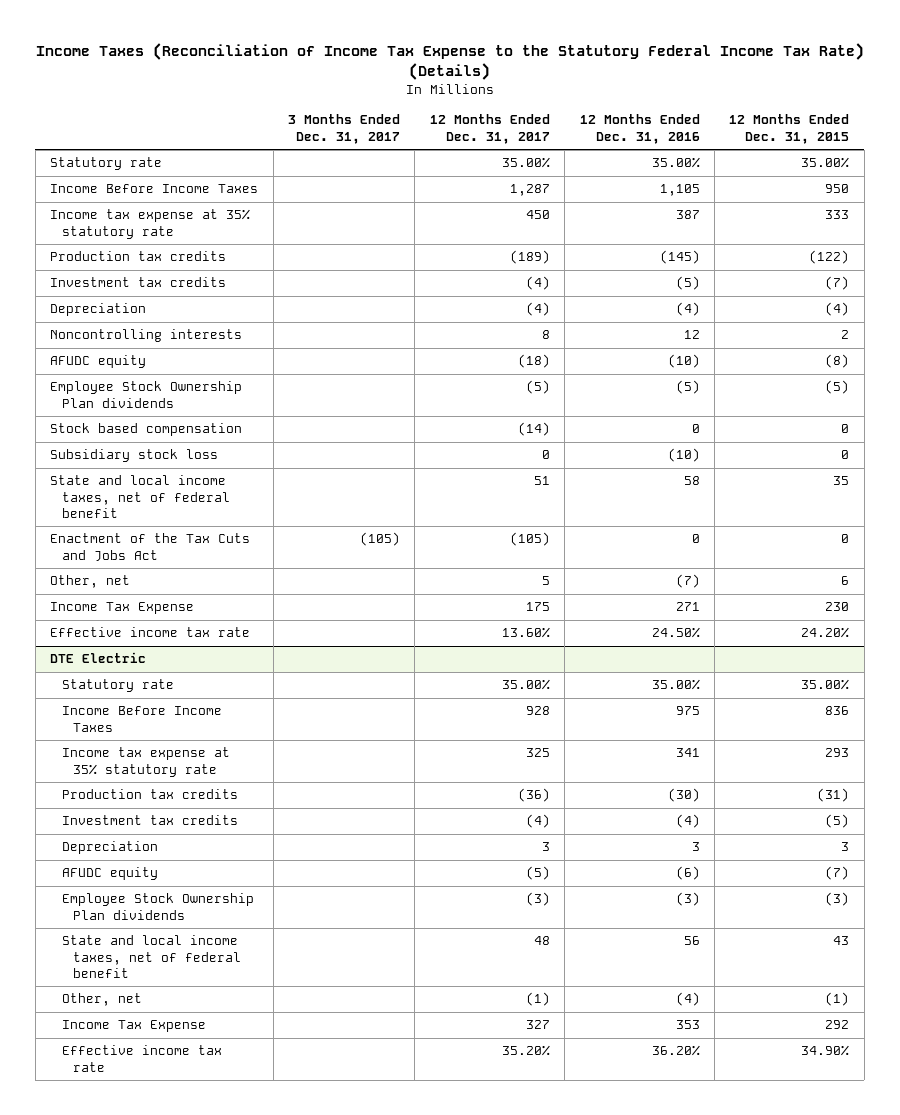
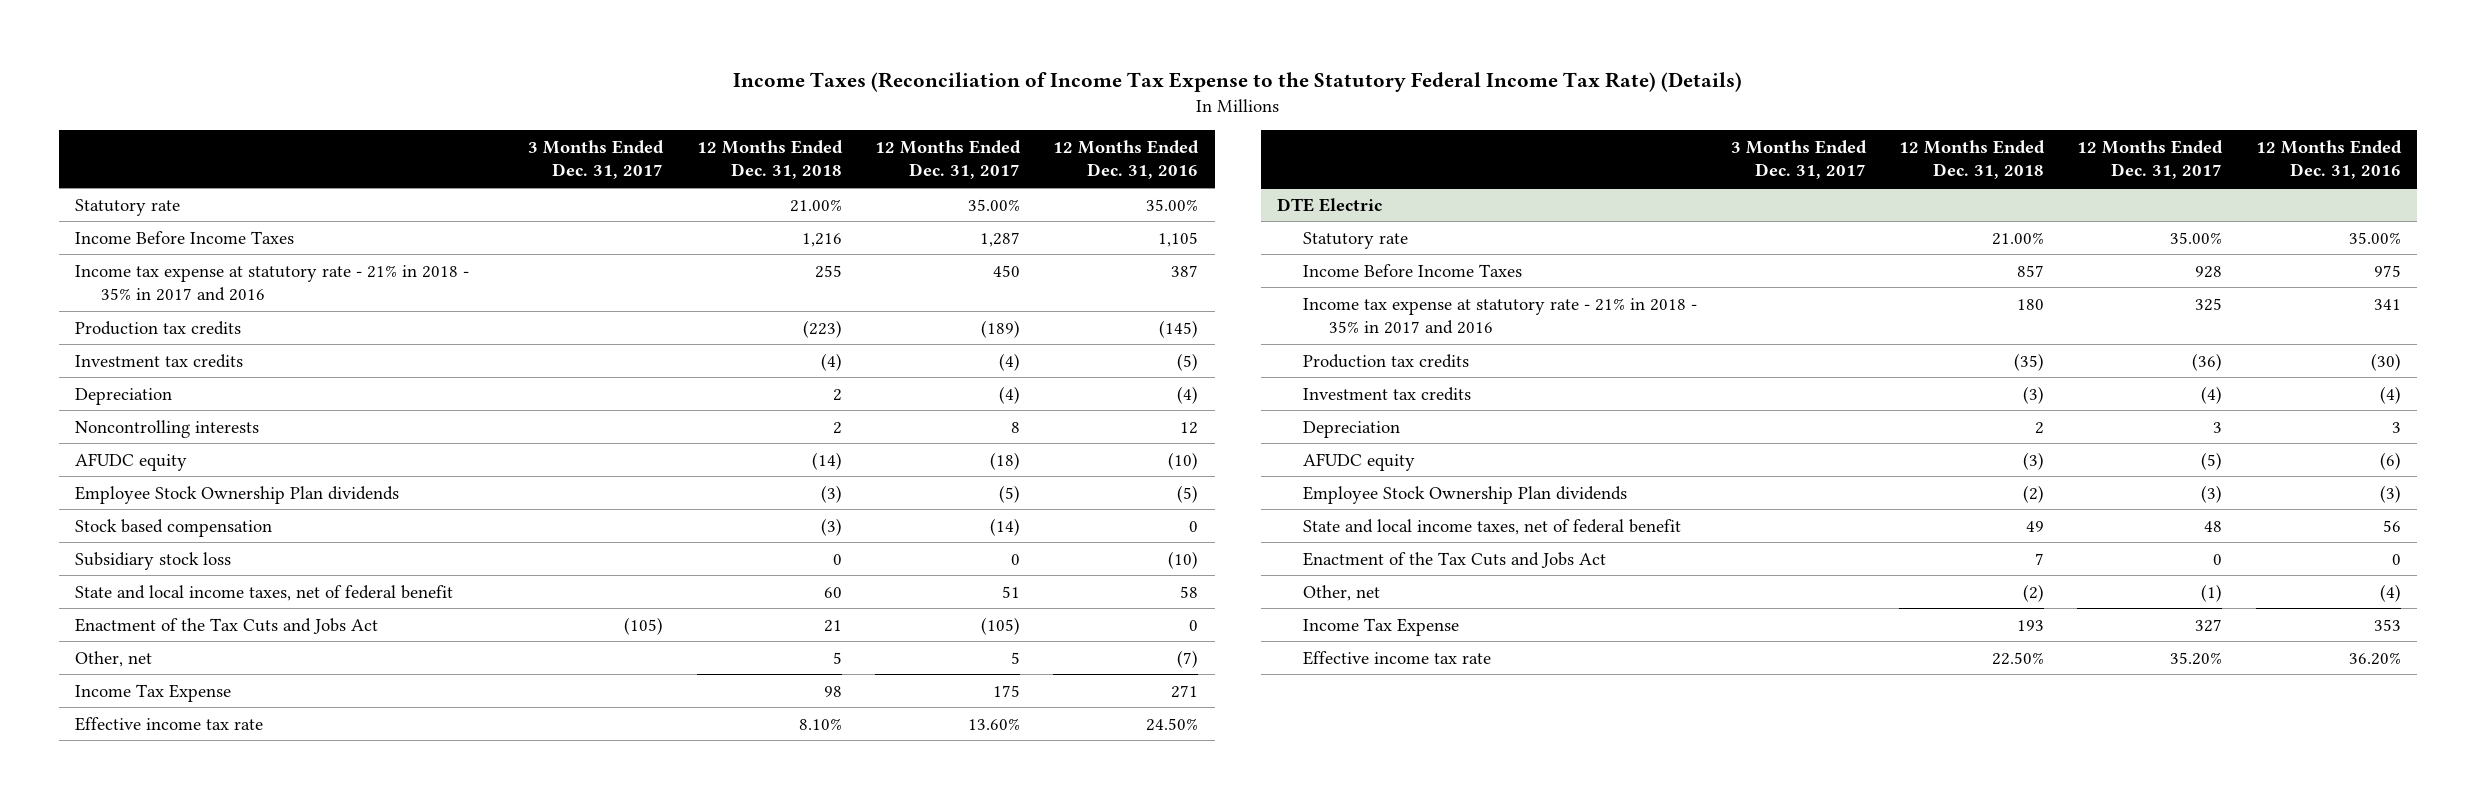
- | 3 Months Ended Dec. 31, 2017 | 12 Months Ended Dec. 31, 2017 | 12 Months Ended Dec. 31, 2016 | 12 Months Ended Dec. 31, 2015
+ | 3 Months Ended Dec. 31, 2017 | 12 Months Ended Dec. 31, 2018 | 12 Months Ended Dec. 31, 2017 | 12 Months Ended Dec. 31, 2016
- Income tax expense at 35% statutory rate | | 450 | 387 | 333
+ Income tax expense at statutory rate - 21% in 2018 - 35% in 2017 and 2016 | | 255 | 450 | 387
@ DTE Electric
- Income tax expense at 35% statutory rate | | 325 | 341 | 293
+ Income tax expense at statutory rate - 21% in 2018 - 35% in 2017 and 2016 | | 180 | 325 | 341
+ Enactment of the Tax Cuts and Jobs Act | | 7 | 0 | 0

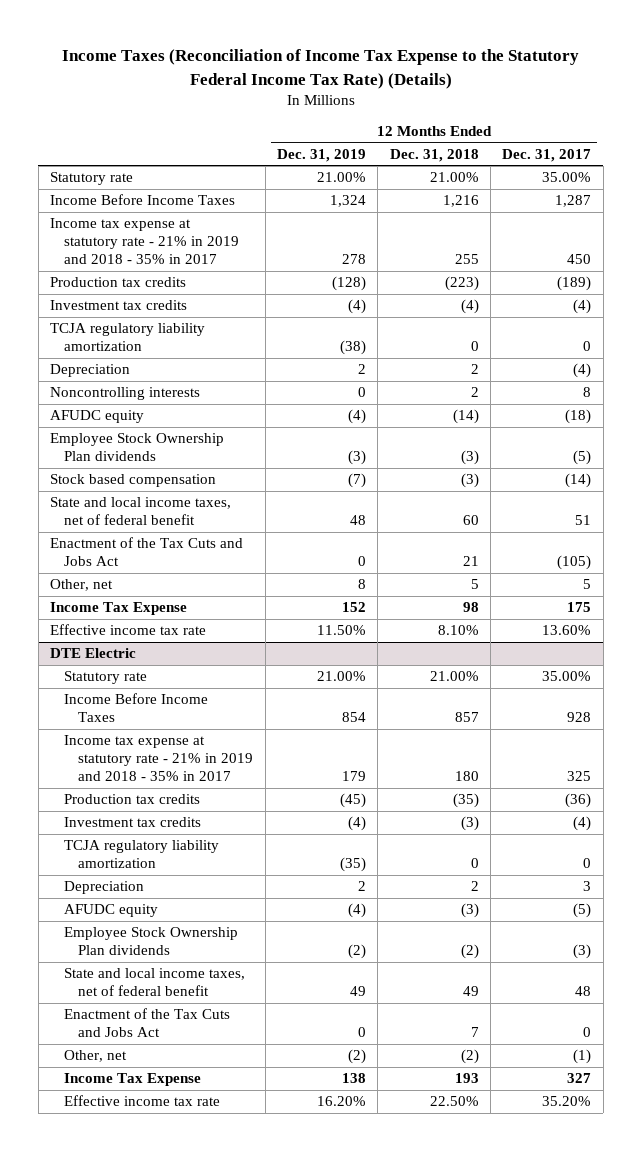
- | 3 Months Ended Dec. 31, 2017 | 12 Months Ended Dec. 31, 2018 | 12 Months Ended Dec. 31, 2017 | 12 Months Ended Dec. 31, 2016
+ | 12 Months Ended Dec. 31, 2019 | 12 Months Ended Dec. 31, 2018 | 12 Months Ended Dec. 31, 2017
- Income tax expense at statutory rate - 21% in 2018 - 35% in 2017 and 2016 | | 255 | 450 | 387
+ Income tax expense at statutory rate - 21% in 2019 and 2018 - 35% in 2017 | 278 | 255 | 450
+ TCJA regulatory liability amortization | (38) | 0 | 0
- Subsidiary stock loss | | 0 | 0 | (10)
@ DTE Electric
- Income tax expense at statutory rate - 21% in 2018 - 35% in 2017 and 2016 | | 180 | 325 | 341
+ Income tax expense at statutory rate - 21% in 2019 and 2018 - 35% in 2017 | 179 | 180 | 325
+ TCJA regulatory liability amortization | (35) | 0 | 0

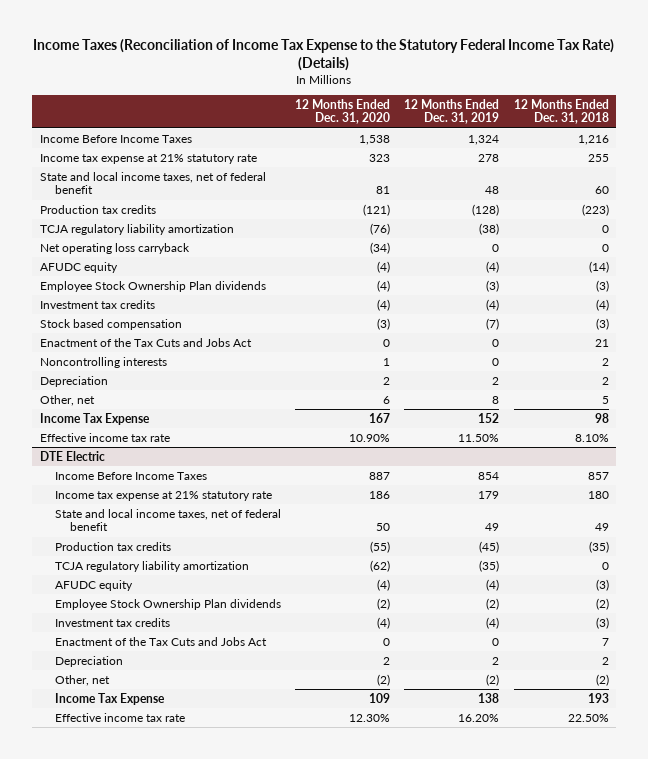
- | 12 Months Ended Dec. 31, 2019 | 12 Months Ended Dec. 31, 2018 | 12 Months Ended Dec. 31, 2017
+ | 12 Months Ended Dec. 31, 2020 | 12 Months Ended Dec. 31, 2019 | 12 Months Ended Dec. 31, 2018
- Statutory rate | 21.00% | 21.00% | 35.00%
- Income tax expense at statutory rate - 21% in 2019 and 2018 - 35% in 2017 | 278 | 255 | 450
+ Income tax expense at 21% statutory rate | 323 | 278 | 255
moved up: State and local income taxes, net of federal benefit | 81 | 48 | 60
+ Net operating loss carryback | (34) | 0 | 0
moved down: Investment tax credits | (4) | (4) | (4)
moved down: Noncontrolling interests | 1 | 0 | 2
moved down: Depreciation | 2 | 2 | 2
@ DTE Electric
- Statutory rate | 21.00% | 21.00% | 35.00%
- Income tax expense at statutory rate - 21% in 2019 and 2018 - 35% in 2017 | 179 | 180 | 325
+ Income tax expense at 21% statutory rate | 186 | 179 | 180
moved up: State and local income taxes, net of federal benefit | 50 | 49 | 49
moved down: Investment tax credits | (4) | (4) | (3)
moved down: Depreciation | 2 | 2 | 2

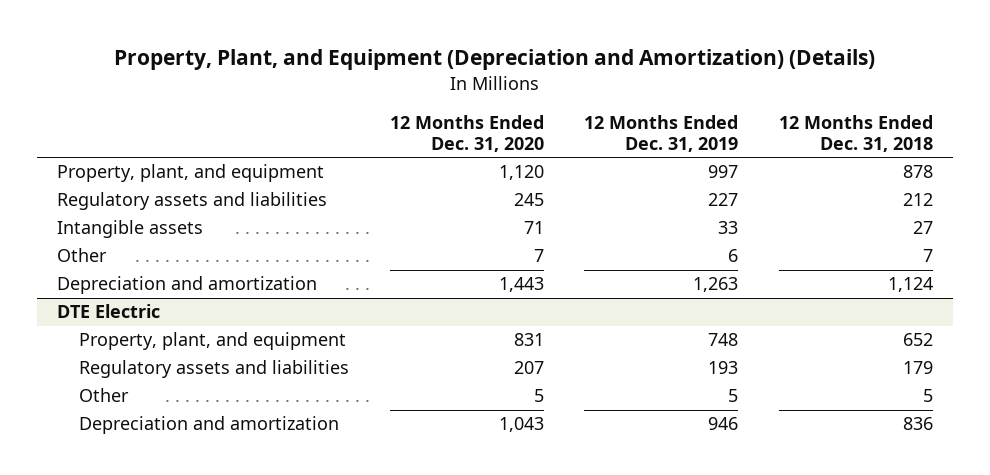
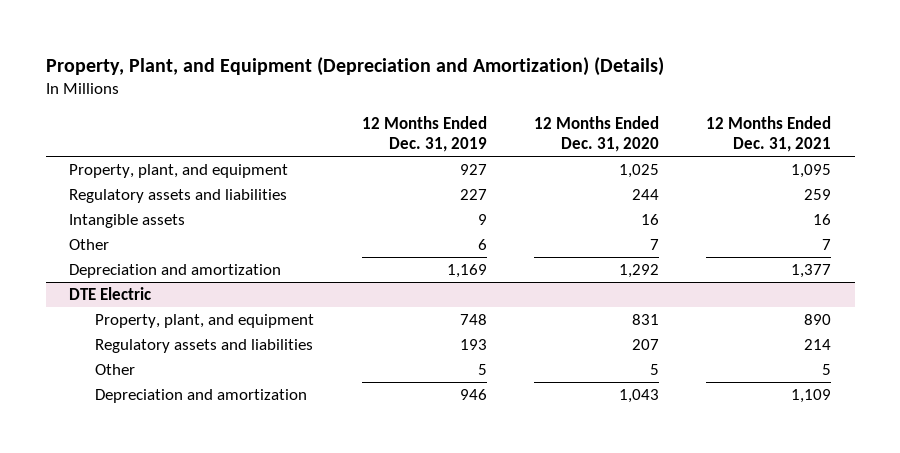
- | 12 Months Ended Dec. 31, 2020 | 12 Months Ended Dec. 31, 2019 | 12 Months Ended Dec. 31, 2018
+ | 12 Months Ended Dec. 31, 2019 | 12 Months Ended Dec. 31, 2020 | 12 Months Ended Dec. 31, 2021
- Property, plant, and equipment | 1,120 | 997 | 878
- Regulatory assets and liabilities | 245 | 227 | 212
- Intangible assets | 71 | 33 | 27
+ Property, plant, and equipment | 927 | 1,025 | 1,095
+ Regulatory assets and liabilities | 227 | 244 | 259
+ Intangible assets | 9 | 16 | 16
- Depreciation and amortization | 1,443 | 1,263 | 1,124
+ Depreciation and amortization | 1,169 | 1,292 | 1,377

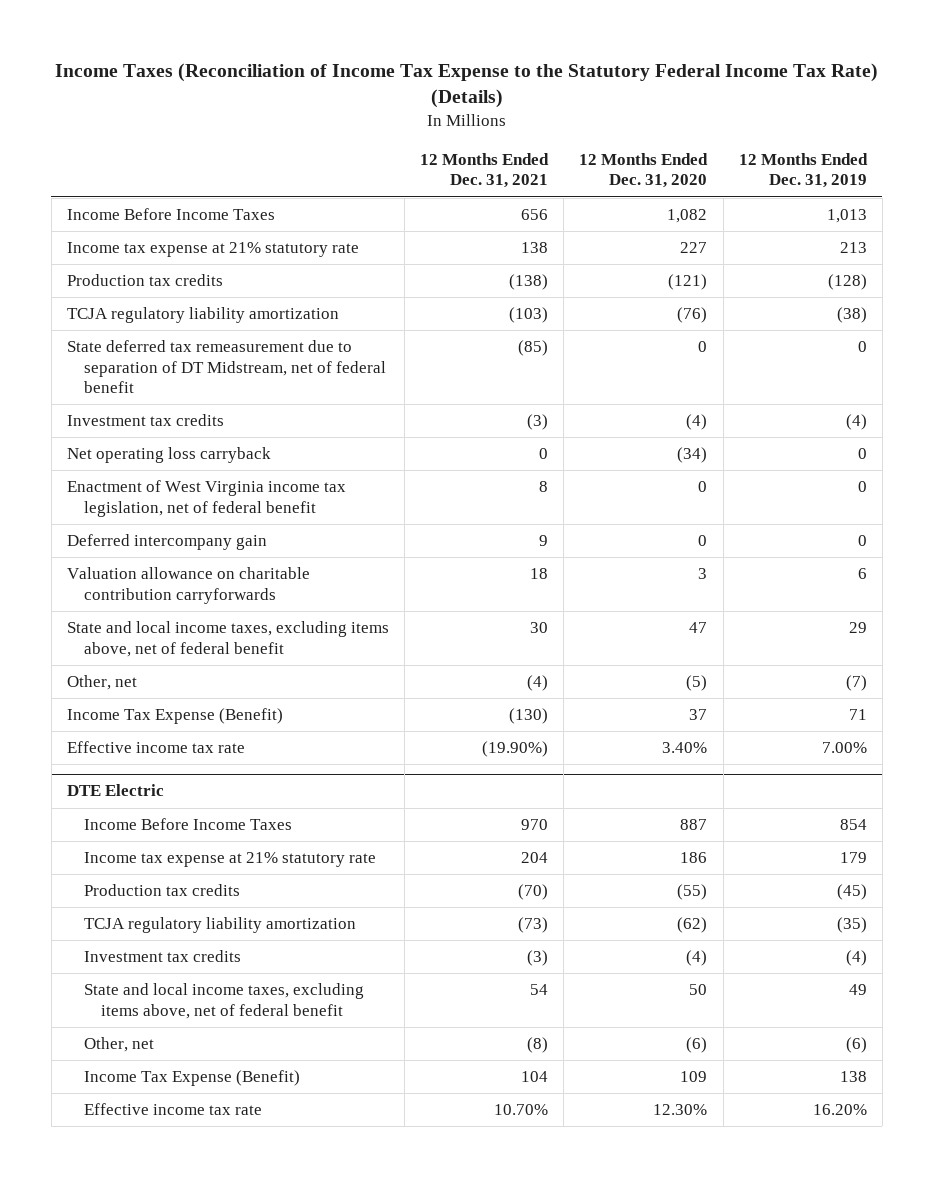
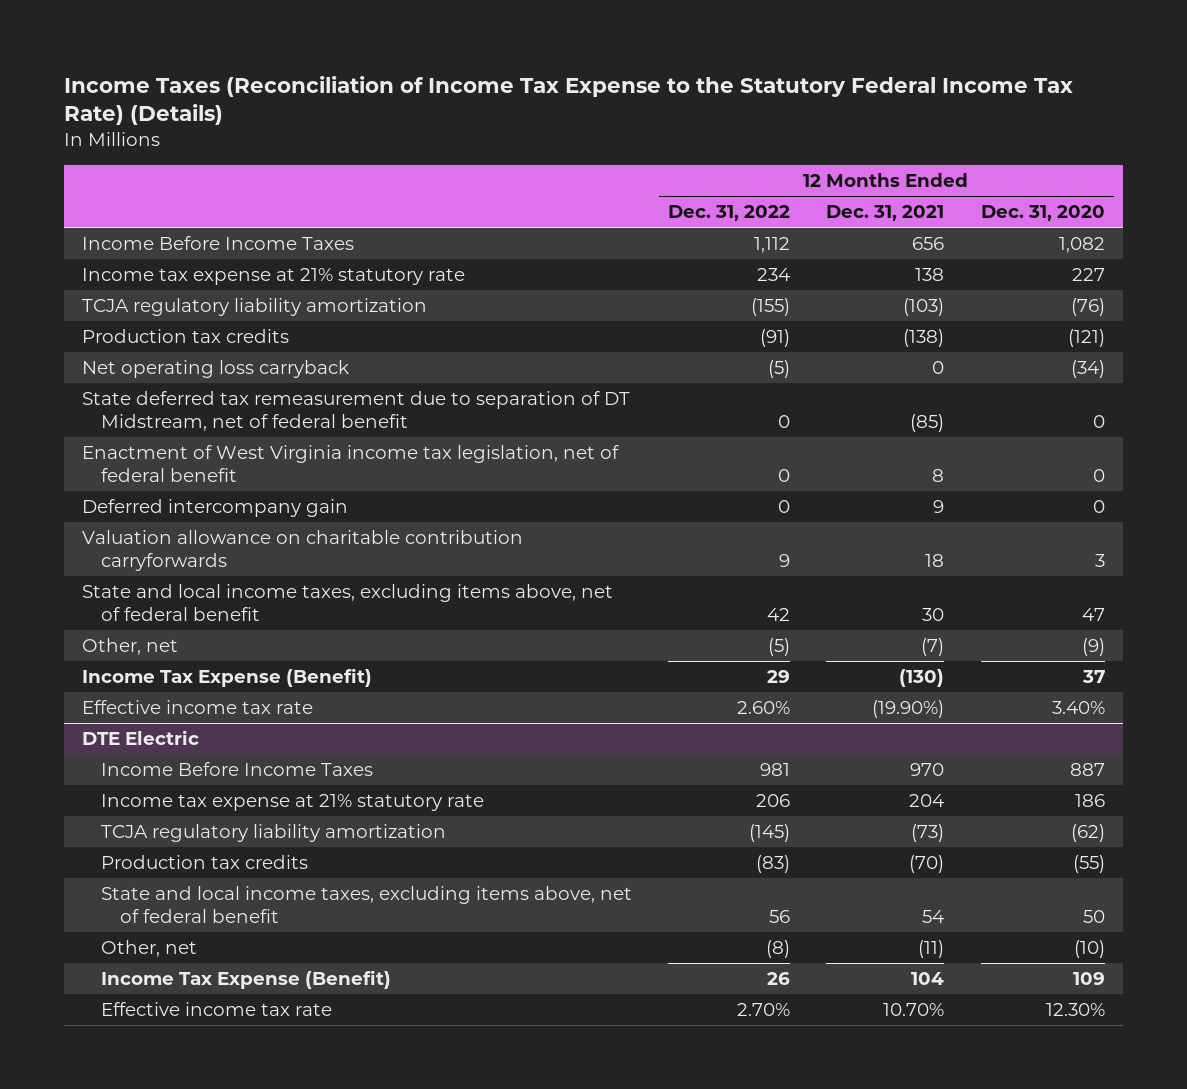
- | 12 Months Ended Dec. 31, 2021 | 12 Months Ended Dec. 31, 2020 | 12 Months Ended Dec. 31, 2019
+ | 12 Months Ended Dec. 31, 2022 | 12 Months Ended Dec. 31, 2021 | 12 Months Ended Dec. 31, 2020
- Investment tax credits | (3) | (4) | (4)
moved down: Production tax credits | (91) | (138) | (121)
moved down: State deferred tax remeasurement due to separation of DT Midstream, net of federal benefit | 0 | (85) | 0
- Other, net | (4) | (5) | (7)
+ Other, net | (5) | (7) | (9)
@ DTE Electric
- Investment tax credits | (3) | (4) | (4)
moved down: Production tax credits | (83) | (70) | (55)
- Other, net | (8) | (6) | (6)
+ Other, net | (8) | (11) | (10)

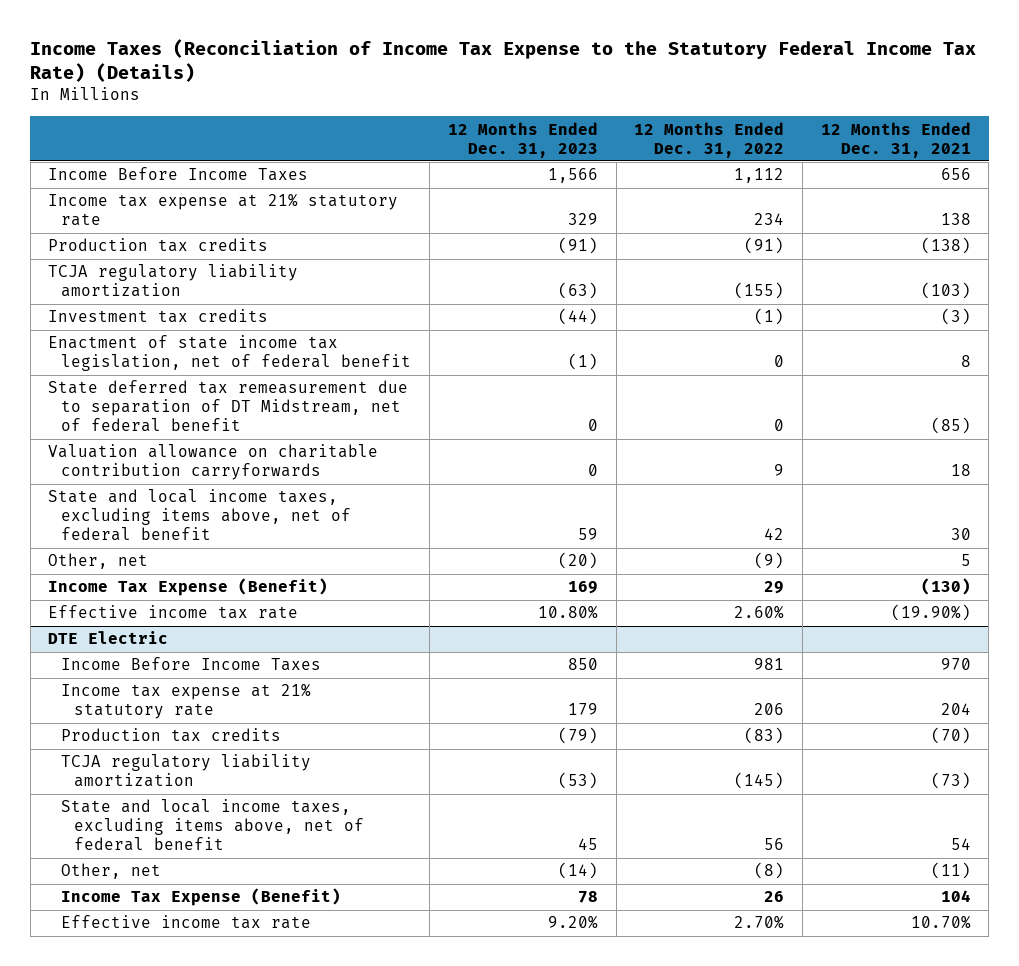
- | 12 Months Ended Dec. 31, 2022 | 12 Months Ended Dec. 31, 2021 | 12 Months Ended Dec. 31, 2020
+ | 12 Months Ended Dec. 31, 2023 | 12 Months Ended Dec. 31, 2022 | 12 Months Ended Dec. 31, 2021
- Net operating loss carryback | (5) | 0 | (34)
moved down: TCJA regulatory liability amortization | (63) | (155) | (103)
+ Investment tax credits | (44) | (1) | (3)
+ Enactment of state income tax legislation, net of federal benefit | (1) | 0 | 8
- Enactment of West Virginia income tax legislation, net of federal benefit | 0 | 8 | 0
- Deferred intercompany gain | 0 | 9 | 0
- Other, net | (5) | (7) | (9)
+ Other, net | (20) | (9) | 5
@ DTE Electric
moved down: TCJA regulatory liability amortization | (53) | (145) | (73)

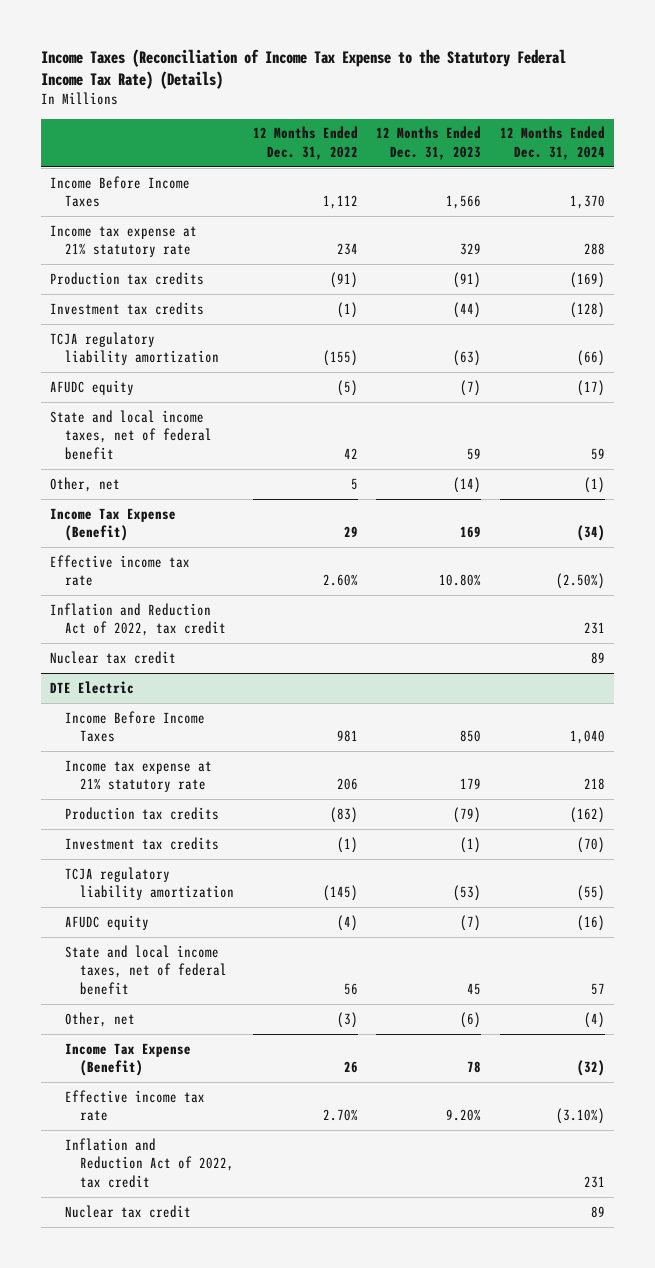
- | 12 Months Ended Dec. 31, 2023 | 12 Months Ended Dec. 31, 2022 | 12 Months Ended Dec. 31, 2021
+ | 12 Months Ended Dec. 31, 2022 | 12 Months Ended Dec. 31, 2023 | 12 Months Ended Dec. 31, 2024
- Enactment of state income tax legislation, net of federal benefit | (1) | 0 | 8
- State deferred tax remeasurement due to separation of DT Midstream, net of federal benefit | 0 | 0 | (85)
- Valuation allowance on charitable contribution carryforwards | 0 | 9 | 18
- State and local income taxes, excluding items above, net of federal benefit | 59 | 42 | 30
- Other, net | (20) | (9) | 5
moved down: TCJA regulatory liability amortization | (155) | (63) | (66)
+ AFUDC equity | (5) | (7) | (17)
+ State and local income taxes, net of federal benefit | 42 | 59 | 59
+ Other, net | 5 | (14) | (1)
+ Inflation and Reduction Act of 2022, tax credit | | | 231
+ Nuclear tax credit | | | 89
@ DTE Electric
+ Investment tax credits | (1) | (1) | (70)
- State and local income taxes, excluding items above, net of federal benefit | 45 | 56 | 54
- Other, net | (14) | (8) | (11)
+ AFUDC equity | (4) | (7) | (16)
+ State and local income taxes, net of federal benefit | 56 | 45 | 57
+ Other, net | (3) | (6) | (4)
+ Inflation and Reduction Act of 2022, tax credit | | | 231
+ Nuclear tax credit | | | 89

